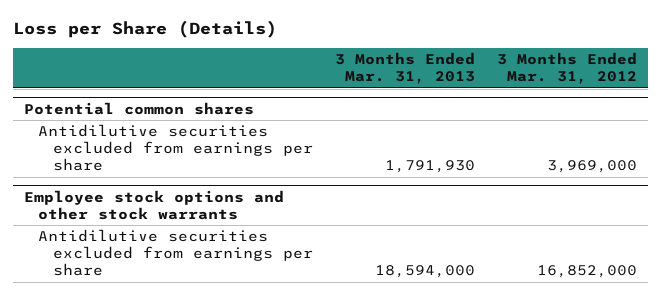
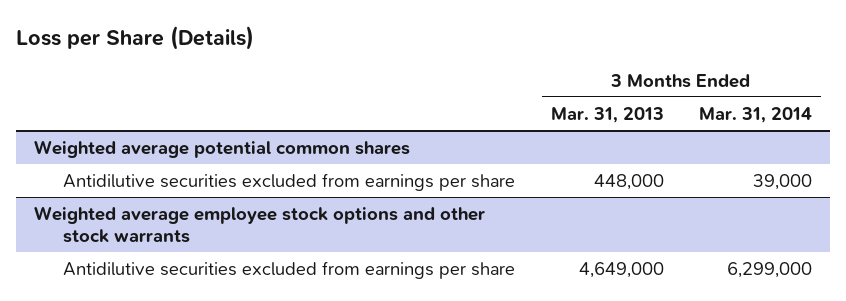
- | 3 Months Ended Mar. 31, 2013 | 3 Months Ended Mar. 31, 2012
+ | 3 Months Ended Mar. 31, 2013 | 3 Months Ended Mar. 31, 2014
- Potential common shares
- Antidilutive securities excluded from earnings per share | 1,791,930 | 3,969,000
- Employee stock options and other stock warrants
- Antidilutive securities excluded from earnings per share | 18,594,000 | 16,852,000
+ Weighted average potential common shares
+ Antidilutive securities excluded from earnings per share | 448,000 | 39,000
+ Weighted average employee stock options and other stock warrants
+ Antidilutive securities excluded from earnings per share | 4,649,000 | 6,299,000

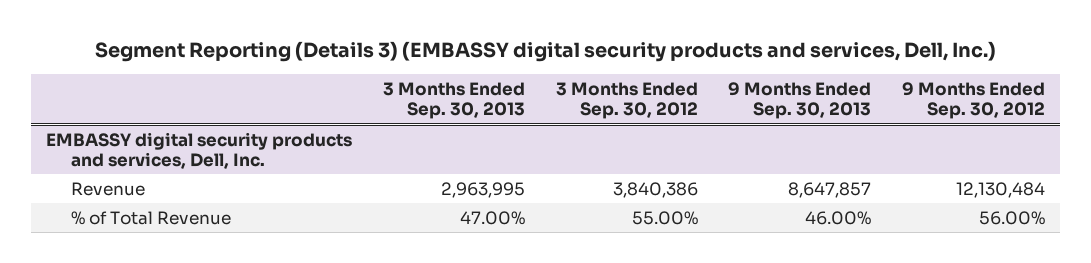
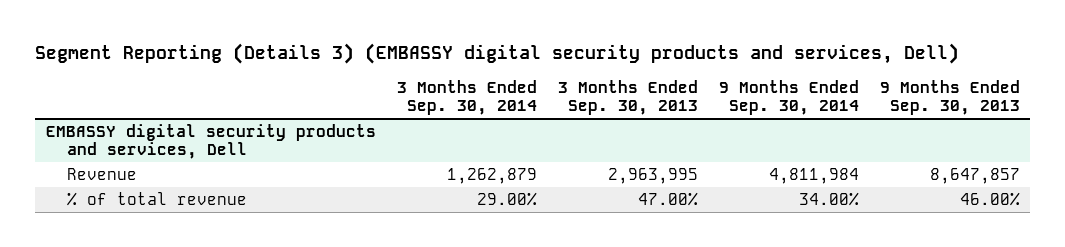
- Segment Reporting (Details 3) (EMBASSY digital security products and services, Dell, Inc.)
+ Segment Reporting (Details 3) (EMBASSY digital security products and services, Dell)
- | 3 Months Ended Sep. 30, 2013 | 3 Months Ended Sep. 30, 2012 | 9 Months Ended Sep. 30, 2013 | 9 Months Ended Sep. 30, 2012
+ | 3 Months Ended Sep. 30, 2014 | 3 Months Ended Sep. 30, 2013 | 9 Months Ended Sep. 30, 2014 | 9 Months Ended Sep. 30, 2013
- EMBASSY digital security products and services, Dell, Inc.
+ EMBASSY digital security products and services, Dell
- % of Total Revenue | 47.00% | 55.00% | 46.00% | 56.00%
+ % of total revenue | 29.00% | 47.00% | 34.00% | 46.00%

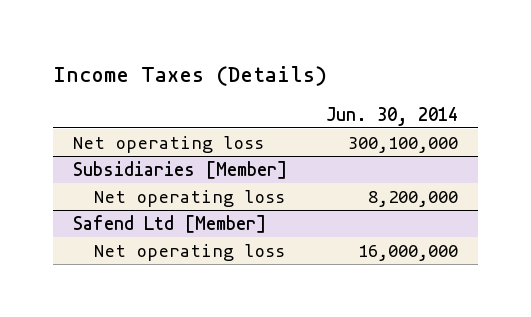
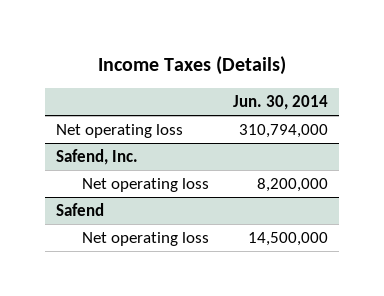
- Net operating loss | 300,100,000
- Subsidiaries [Member]
+ Net operating loss | 310,794,000
+ Safend, Inc.
- Safend Ltd [Member]
- Net operating loss | 16,000,000
+ Safend
+ Net operating loss | 14,500,000

